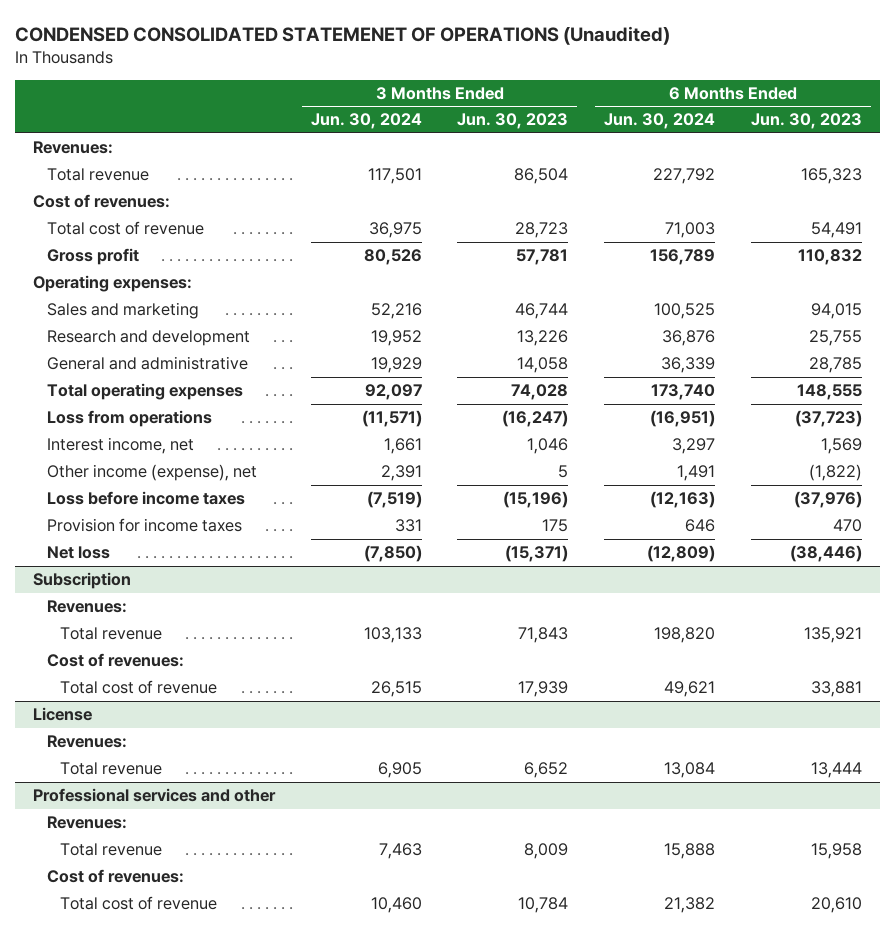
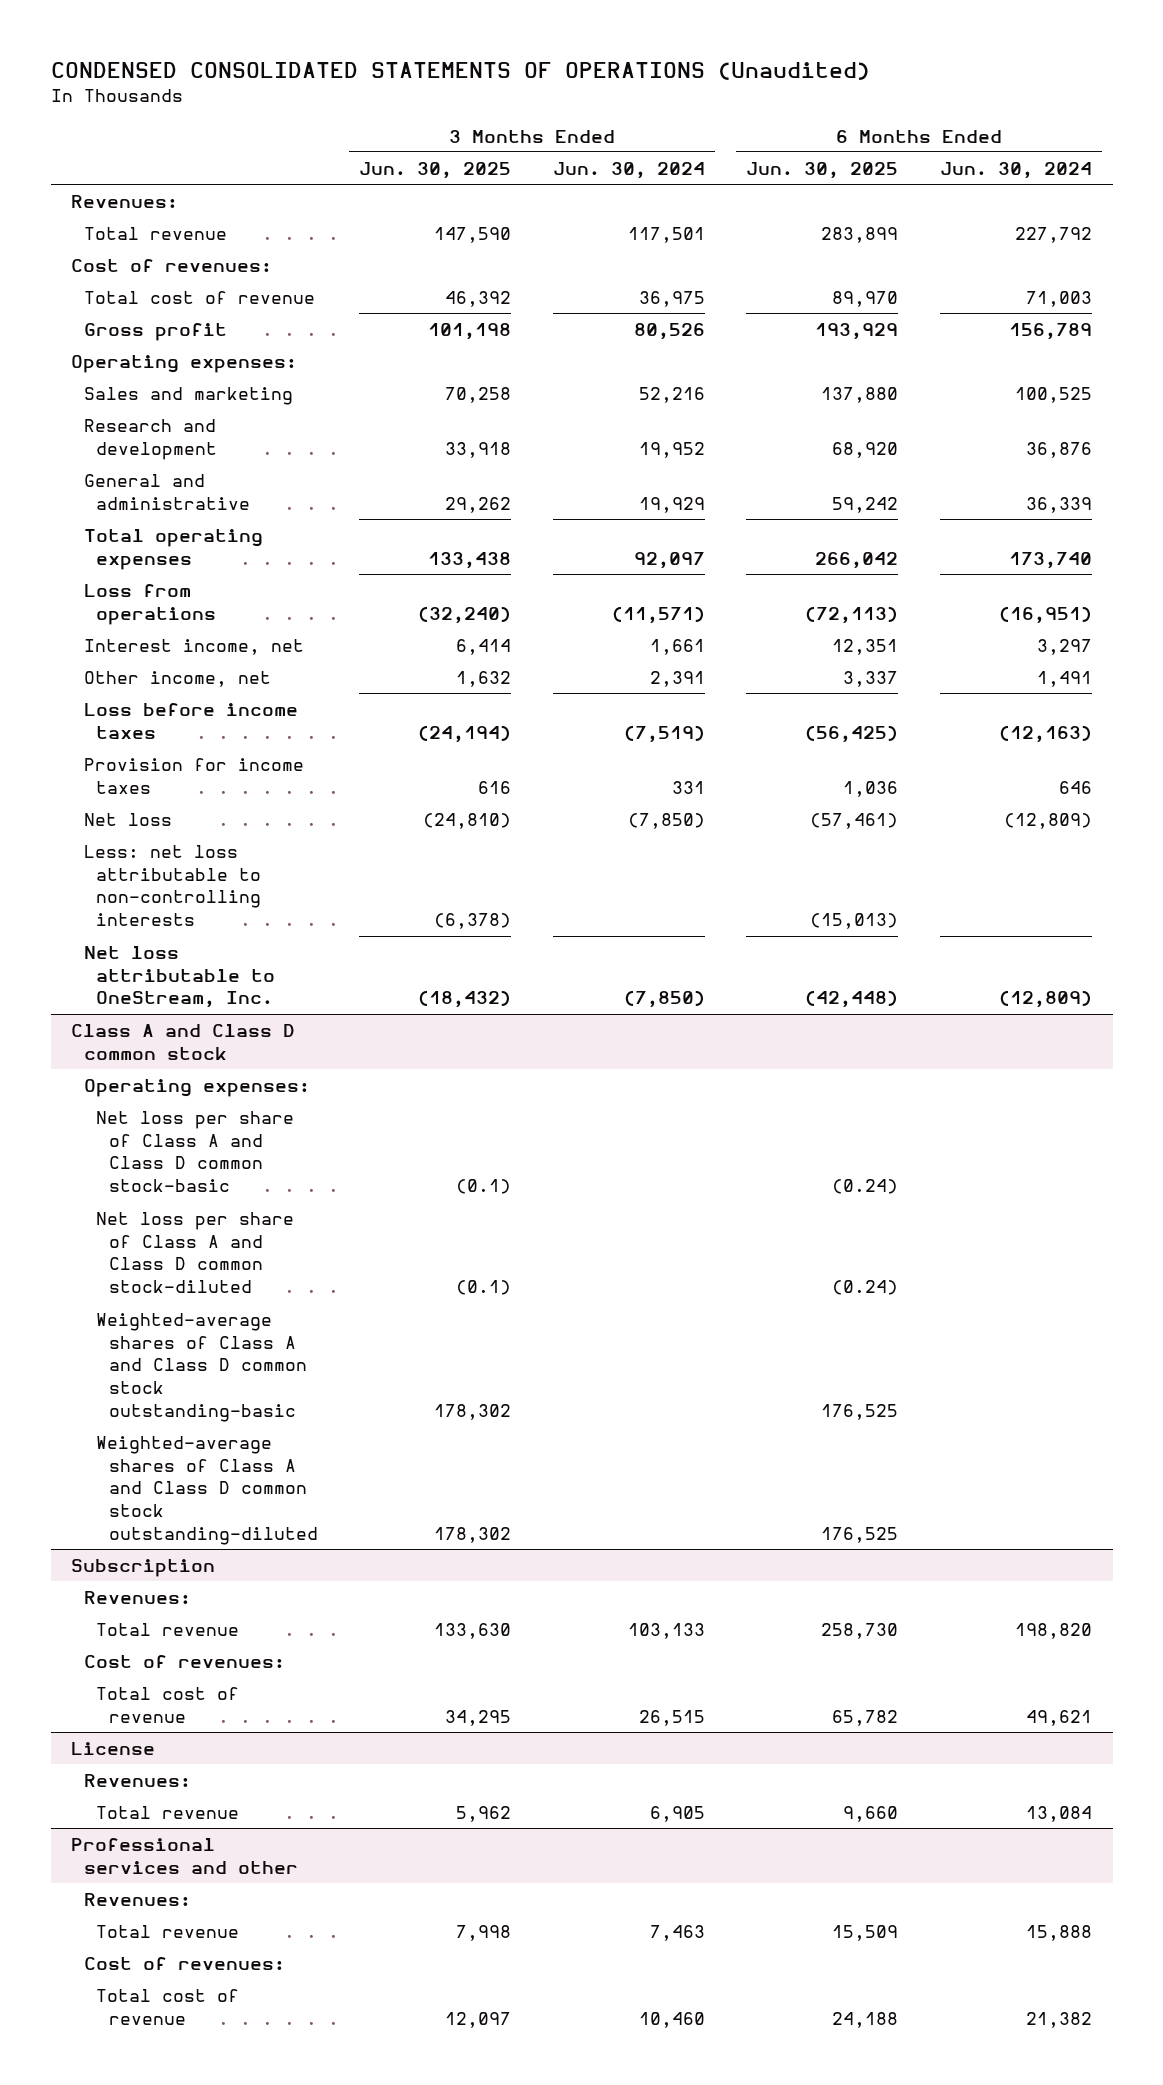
- CONDENSED CONSOLIDATED STATEMENET OF OPERATIONS (Unaudited)
+ CONDENSED CONSOLIDATED STATEMENTS OF OPERATIONS (Unaudited)
- | 3 Months Ended Jun. 30, 2024 | 3 Months Ended Jun. 30, 2023 | 6 Months Ended Jun. 30, 2024 | 6 Months Ended Jun. 30, 2023
+ | 3 Months Ended Jun. 30, 2025 | 3 Months Ended Jun. 30, 2024 | 6 Months Ended Jun. 30, 2025 | 6 Months Ended Jun. 30, 2024
- Other income (expense), net | 2,391 | 5 | 1,491 | (1,822)
+ Other income, net | 1,632 | 2,391 | 3,337 | 1,491
+ Less: net loss attributable to non-controlling interests | (6,378) | | (15,013) |
+ Net loss attributable to OneStream, Inc. | (18,432) | (7,850) | (42,448) | (12,809)
+ Class A and Class D common stock
+ Operating expenses:
+ Net loss per share of Class A and Class D common stock-basic | (0.1) | | (0.24) |
+ Net loss per share of Class A and Class D common stock-diluted | (0.1) | | (0.24) |
+ Weighted-average shares of Class A and Class D common stock outstanding-basic | 178,302 | | 176,525 |
+ Weighted-average shares of Class A and Class D common stock outstanding-diluted | 178,302 | | 176,525 |

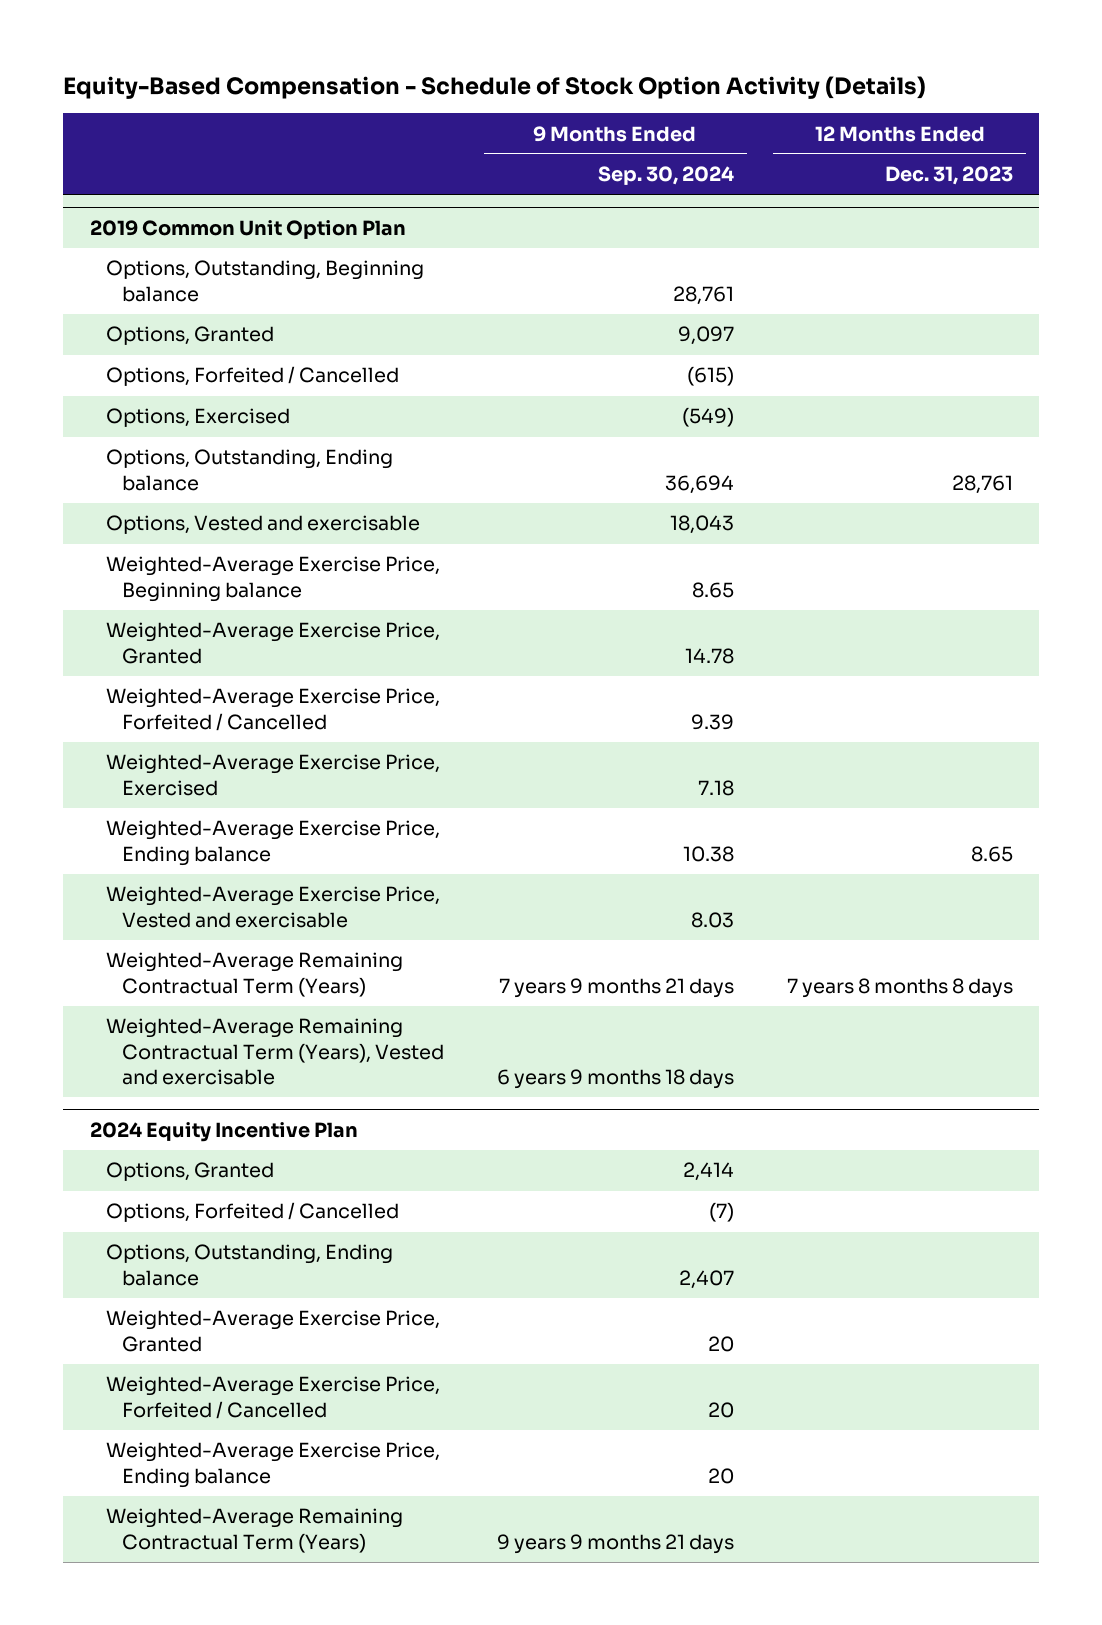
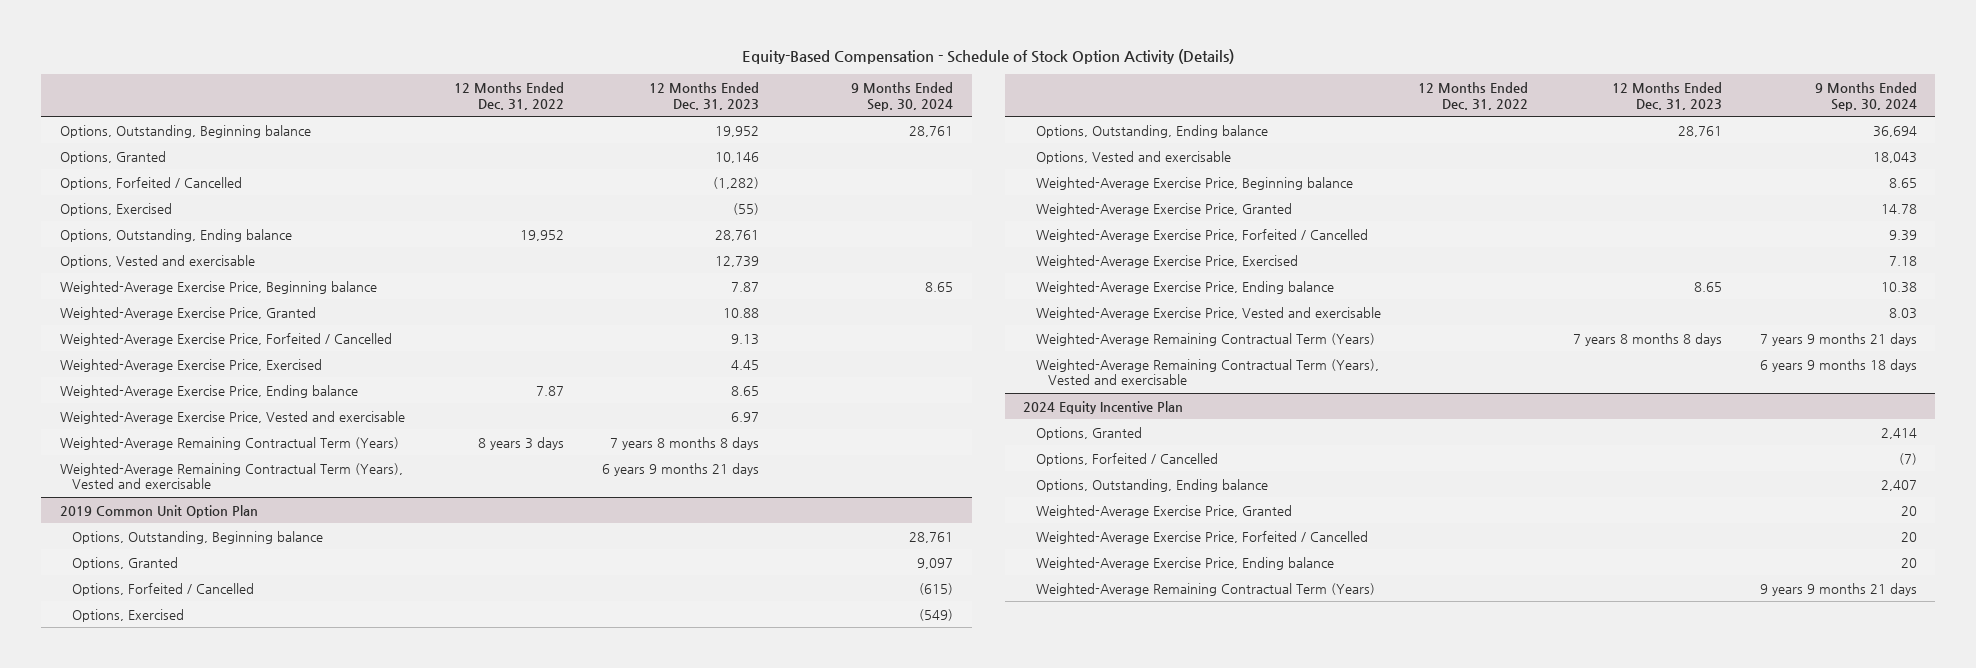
- | 9 Months Ended Sep. 30, 2024 | 12 Months Ended Dec. 31, 2023
+ | 12 Months Ended Dec. 31, 2022 | 12 Months Ended Dec. 31, 2023 | 9 Months Ended Sep. 30, 2024
+ Options, Outstanding, Beginning balance | | 19,952 | 28,761
+ Options, Granted | | 10,146 |
+ Options, Forfeited / Cancelled | | (1,282) |
+ Options, Exercised | | (55) |
+ Options, Outstanding, Ending balance | 19,952 | 28,761 |
+ Options, Vested and exercisable | | 12,739 |
+ Weighted-Average Exercise Price, Beginning balance | | 7.87 | 8.65
+ Weighted-Average Exercise Price, Granted | | 10.88 |
+ Weighted-Average Exercise Price, Forfeited / Cancelled | | 9.13 |
+ Weighted-Average Exercise Price, Exercised | | 4.45 |
+ Weighted-Average Exercise Price, Ending balance | 7.87 | 8.65 |
+ Weighted-Average Exercise Price, Vested and exercisable | | 6.97 |
+ Weighted-Average Remaining Contractual Term (Years) | 8 years 3 days | 7 years 8 months 8 days |
+ Weighted-Average Remaining Contractual Term (Years), Vested and exercisable | | 6 years 9 months 21 days |

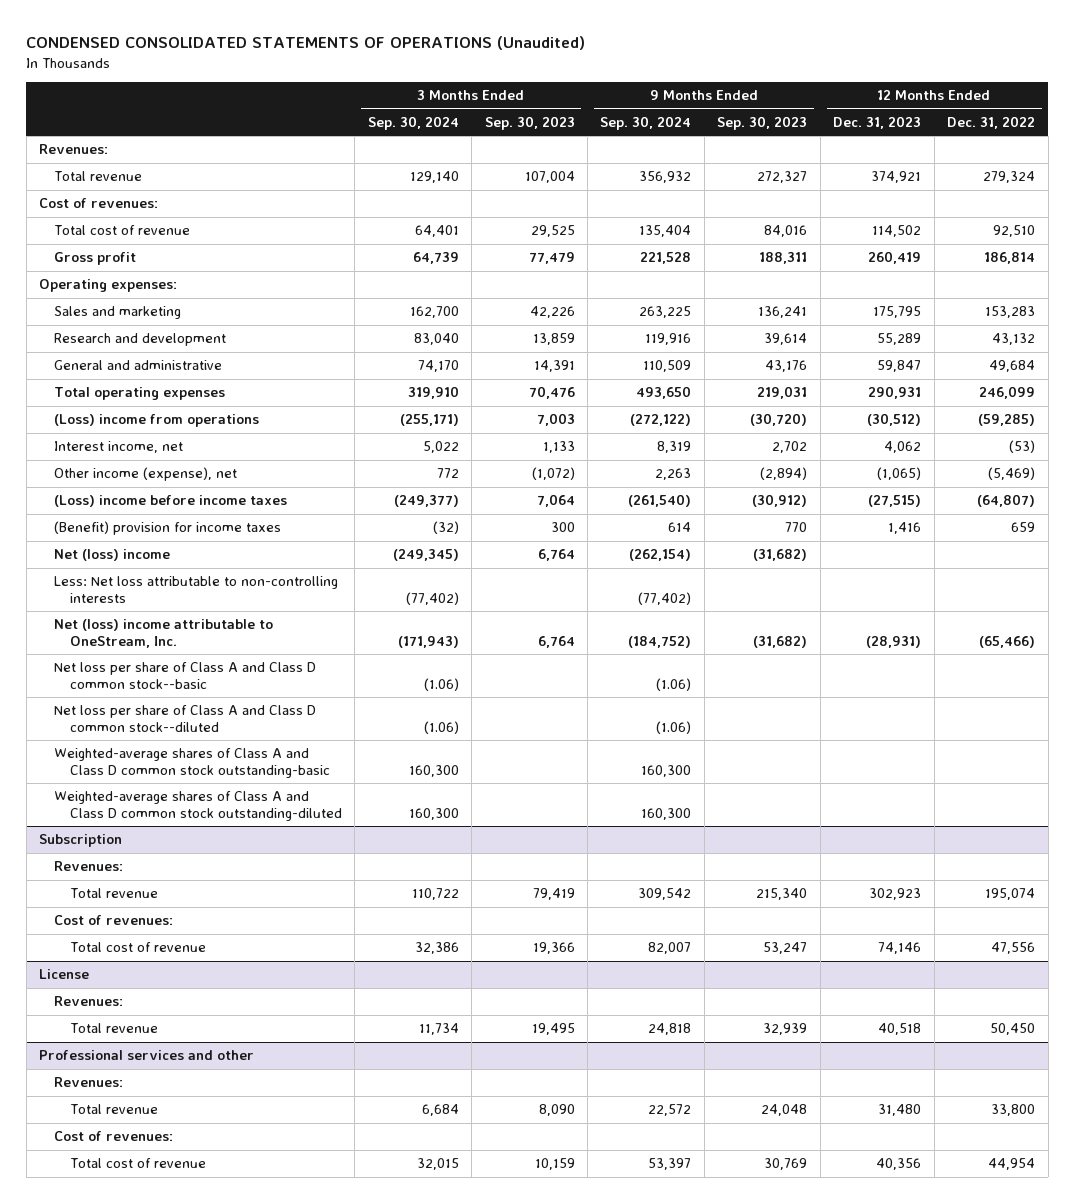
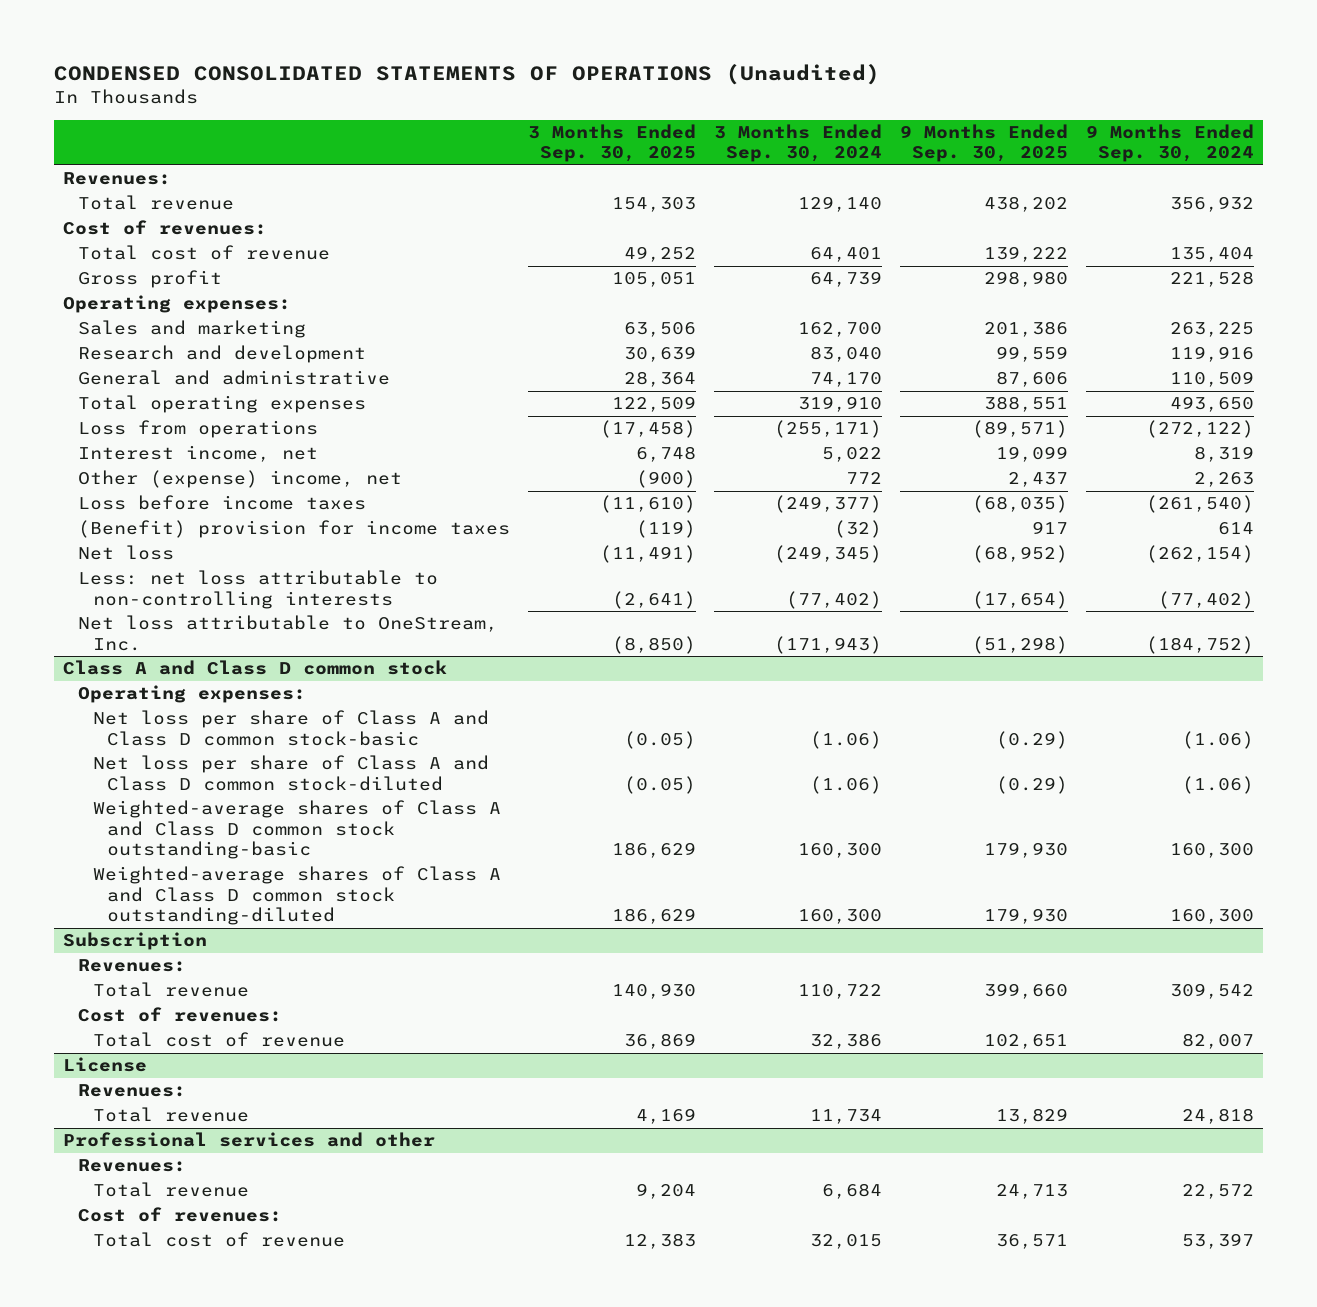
- | 3 Months Ended Sep. 30, 2024 | 3 Months Ended Sep. 30, 2023 | 9 Months Ended Sep. 30, 2024 | 9 Months Ended Sep. 30, 2023 | 12 Months Ended Dec. 31, 2023 | 12 Months Ended Dec. 31, 2022
+ | 3 Months Ended Sep. 30, 2025 | 3 Months Ended Sep. 30, 2024 | 9 Months Ended Sep. 30, 2025 | 9 Months Ended Sep. 30, 2024
- (Loss) income from operations | (255,171) | 7,003 | (272,122) | (30,720) | (30,512) | (59,285)
+ Loss from operations | (17,458) | (255,171) | (89,571) | (272,122)
- Other income (expense), net | 772 | (1,072) | 2,263 | (2,894) | (1,065) | (5,469)
- (Loss) income before income taxes | (249,377) | 7,064 | (261,540) | (30,912) | (27,515) | (64,807)
+ Other (expense) income, net | (900) | 772 | 2,437 | 2,263
+ Loss before income taxes | (11,610) | (249,377) | (68,035) | (261,540)
- Net (loss) income | (249,345) | 6,764 | (262,154) | (31,682) | |
- Less: Net loss attributable to non-controlling interests | (77,402) | | (77,402) | | |
- Net (loss) income attributable to OneStream, Inc. | (171,943) | 6,764 | (184,752) | (31,682) | (28,931) | (65,466)
- Net loss per share of Class A and Class D common stock--basic | (1.06) | | (1.06) | | |
- Net loss per share of Class A and Class D common stock--diluted | (1.06) | | (1.06) | | |
+ Net loss | (11,491) | (249,345) | (68,952) | (262,154)
+ Less: net loss attributable to non-controlling interests | (2,641) | (77,402) | (17,654) | (77,402)
+ Net loss attributable to OneStream, Inc. | (8,850) | (171,943) | (51,298) | (184,752)
+ Class A and Class D common stock
+ Operating expenses:
+ Net loss per share of Class A and Class D common stock-basic | (0.05) | (1.06) | (0.29) | (1.06)
+ Net loss per share of Class A and Class D common stock-diluted | (0.05) | (1.06) | (0.29) | (1.06)

